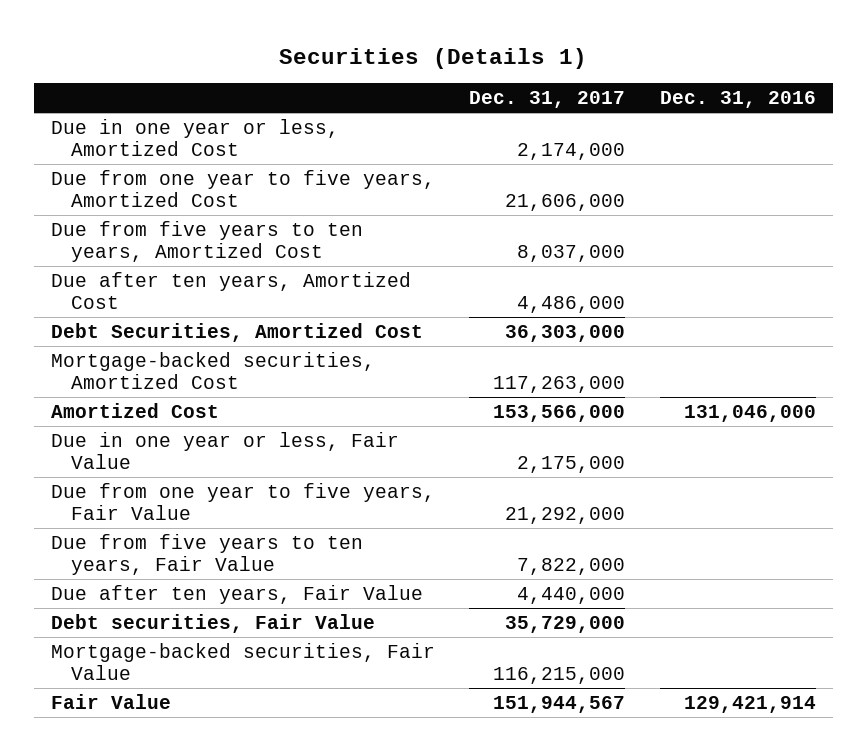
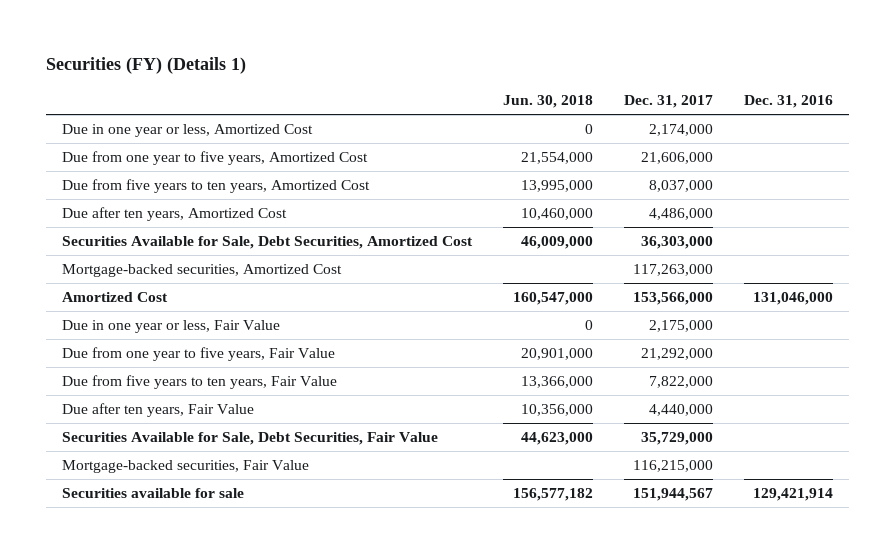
- Securities (Details 1)
+ Securities (FY) (Details 1)
- | Dec. 31, 2017 | Dec. 31, 2016
+ | Jun. 30, 2018 | Dec. 31, 2017 | Dec. 31, 2016
- Debt Securities, Amortized Cost | 36,303,000 |
+ Securities Available for Sale, Debt Securities, Amortized Cost | 46,009,000 | 36,303,000 |
- Debt securities, Fair Value | 35,729,000 |
+ Securities Available for Sale, Debt Securities, Fair Value | 44,623,000 | 35,729,000 |
- Fair Value | 151,944,567 | 129,421,914
+ Securities available for sale | 156,577,182 | 151,944,567 | 129,421,914

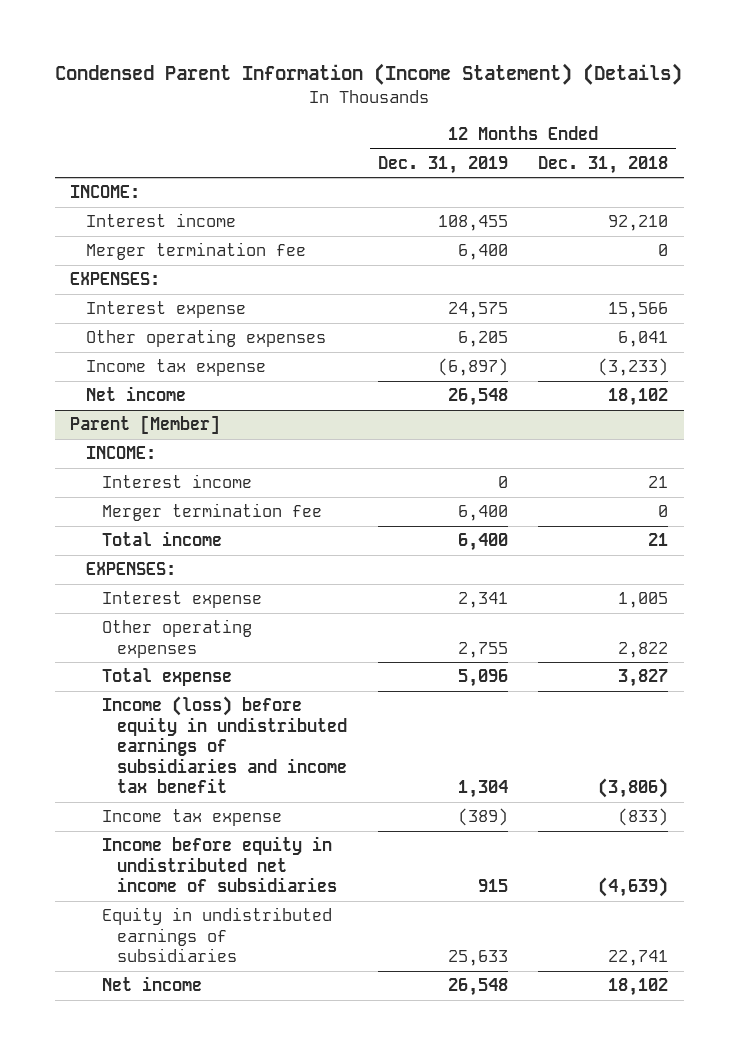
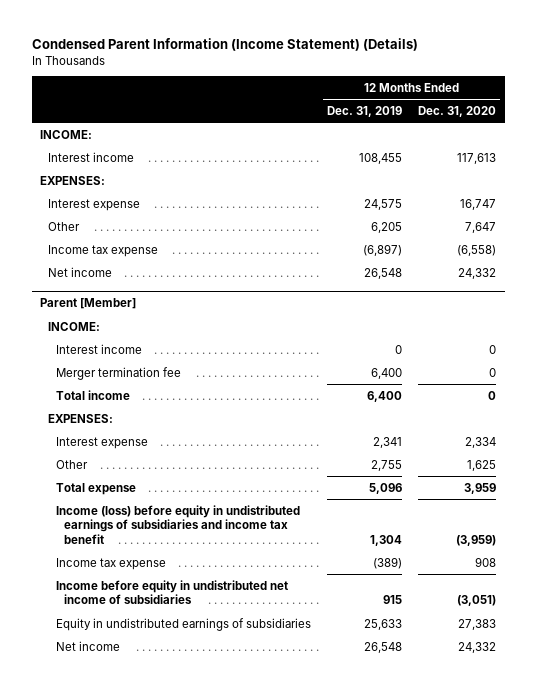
- | 12 Months Ended Dec. 31, 2019 | 12 Months Ended Dec. 31, 2018
+ | 12 Months Ended Dec. 31, 2019 | 12 Months Ended Dec. 31, 2020
- Merger termination fee | 6,400 | 0
- Other operating expenses | 6,205 | 6,041
+ Other | 6,205 | 7,647
@ Parent [Member]
- Other operating expenses | 2,755 | 2,822
+ Other | 2,755 | 1,625

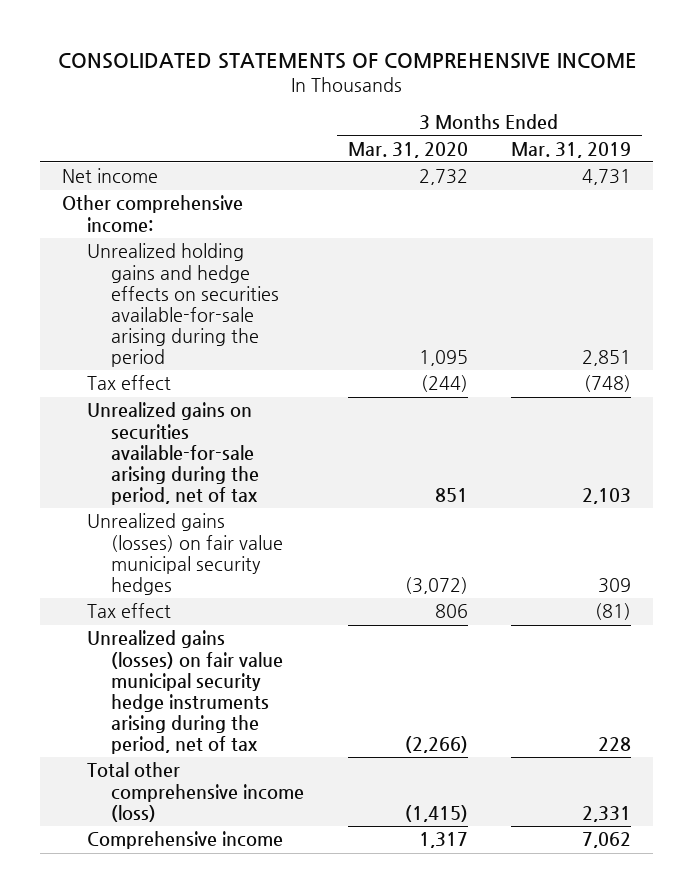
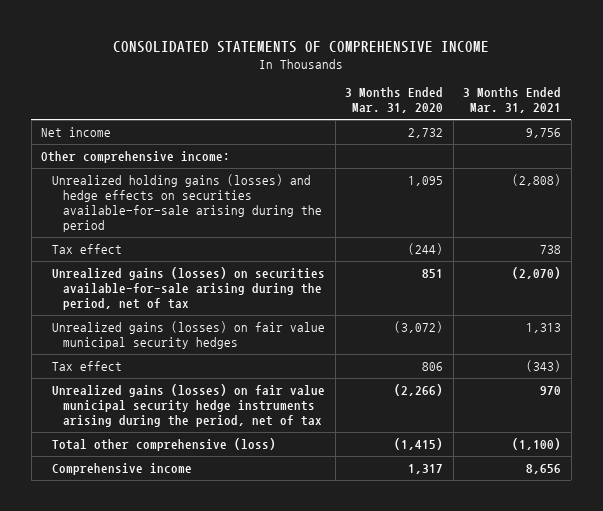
- | 3 Months Ended Mar. 31, 2020 | 3 Months Ended Mar. 31, 2019
+ | 3 Months Ended Mar. 31, 2020 | 3 Months Ended Mar. 31, 2021
- Unrealized holding gains and hedge effects on securities available-for-sale arising during the period | 1,095 | 2,851
+ Unrealized holding gains (losses) and hedge effects on securities available-for-sale arising during the period | 1,095 | (2,808)
- Unrealized gains on securities available-for-sale arising during the period, net of tax | 851 | 2,103
+ Unrealized gains (losses) on securities available-for-sale arising during the period, net of tax | 851 | (2,070)
- Total other comprehensive income (loss) | (1,415) | 2,331
+ Total other comprehensive (loss) | (1,415) | (1,100)

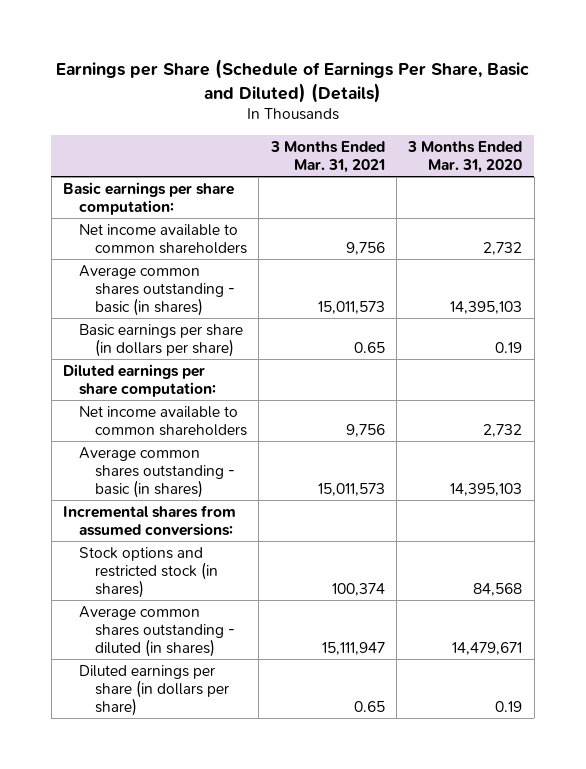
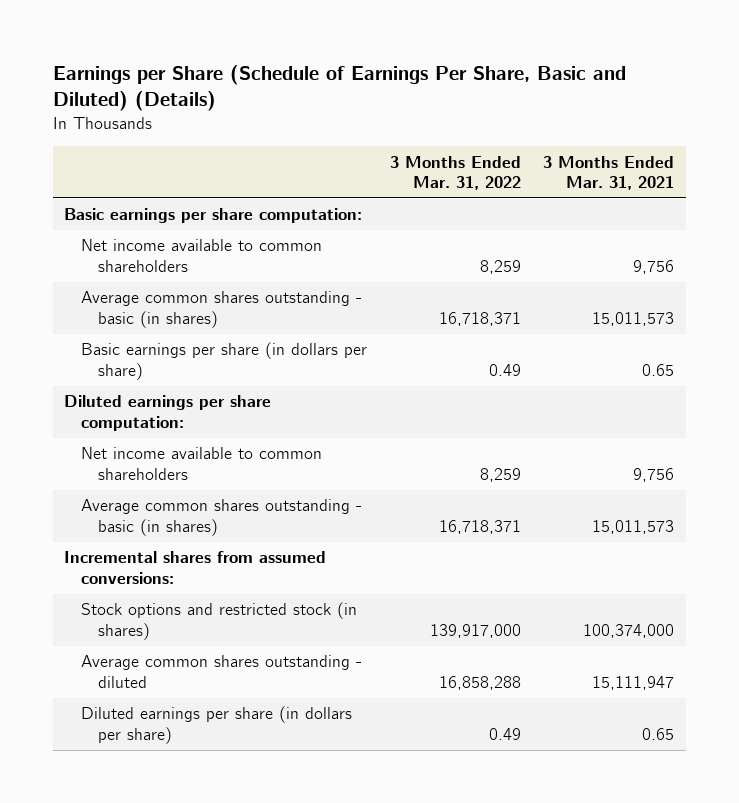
- | 3 Months Ended Mar. 31, 2021 | 3 Months Ended Mar. 31, 2020
+ | 3 Months Ended Mar. 31, 2022 | 3 Months Ended Mar. 31, 2021
- Stock options and restricted stock (in shares) | 100,374 | 84,568
- Average common shares outstanding - diluted (in shares) | 15,111,947 | 14,479,671
+ Stock options and restricted stock (in shares) | 139,917,000 | 100,374,000
+ Average common shares outstanding - diluted | 16,858,288 | 15,111,947

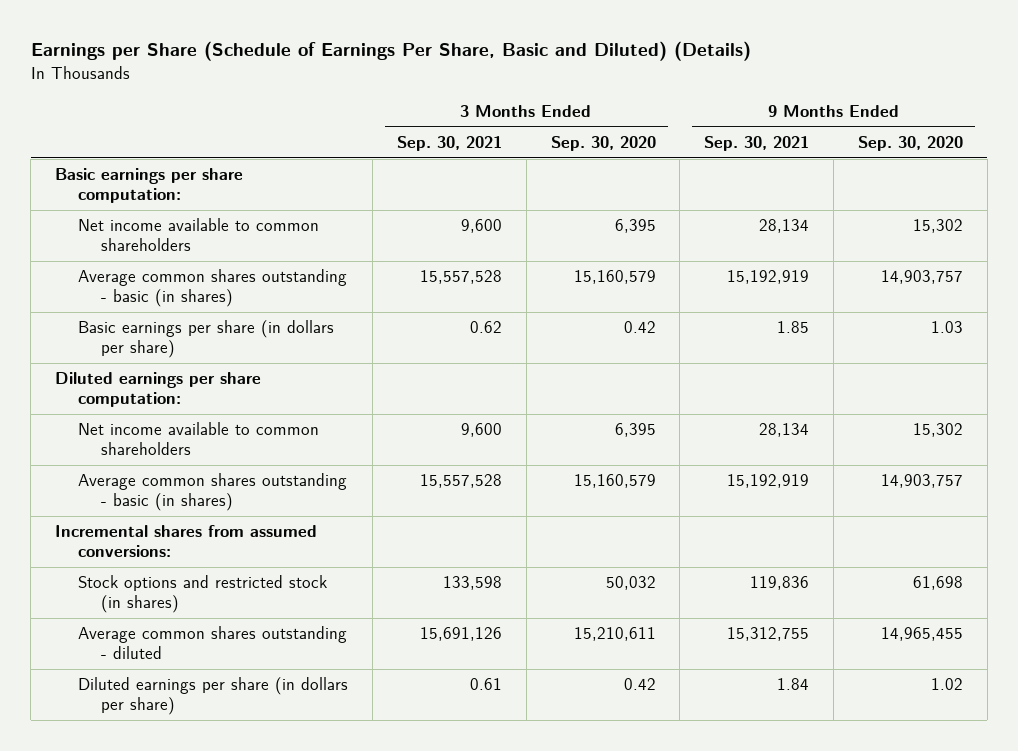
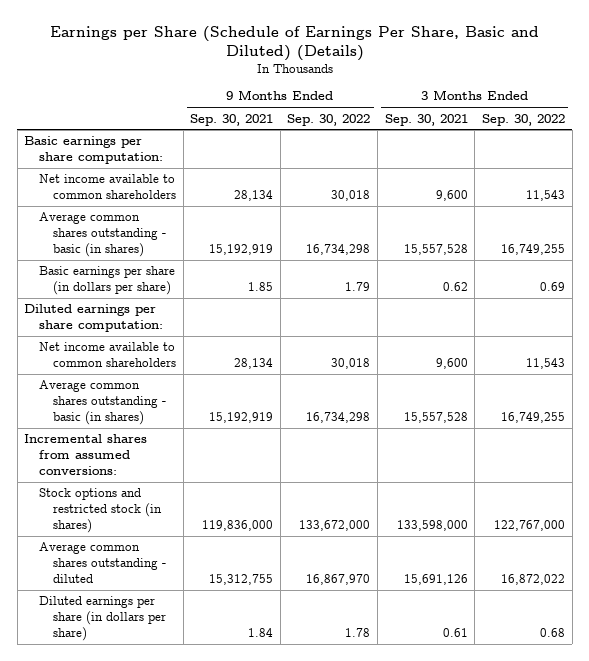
- | 3 Months Ended Sep. 30, 2021 | 3 Months Ended Sep. 30, 2020 | 9 Months Ended Sep. 30, 2021 | 9 Months Ended Sep. 30, 2020
+ | 9 Months Ended Sep. 30, 2021 | 9 Months Ended Sep. 30, 2022 | 3 Months Ended Sep. 30, 2021 | 3 Months Ended Sep. 30, 2022
- Stock options and restricted stock (in shares) | 133,598 | 50,032 | 119,836 | 61,698
+ Stock options and restricted stock (in shares) | 119,836,000 | 133,672,000 | 133,598,000 | 122,767,000

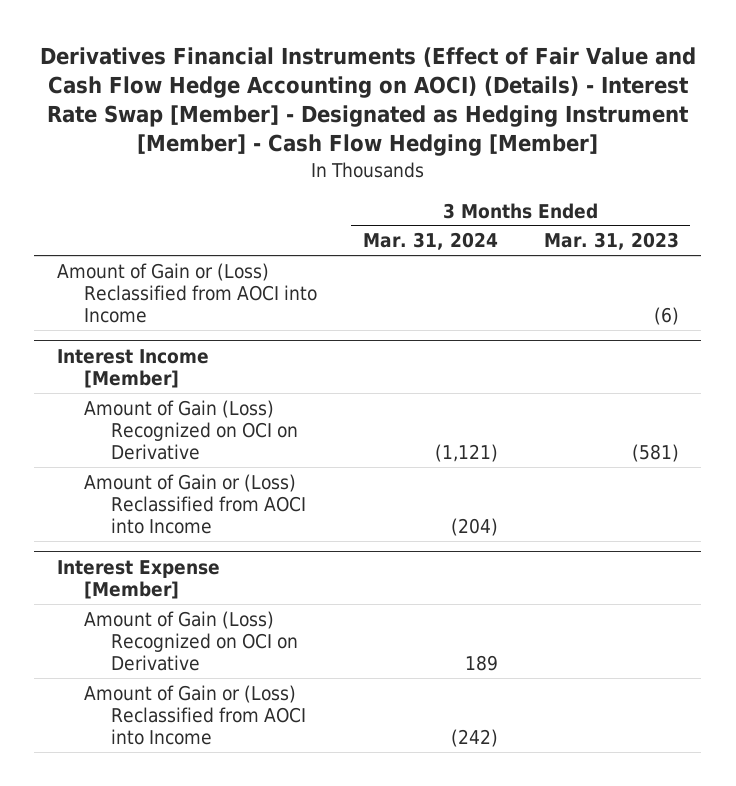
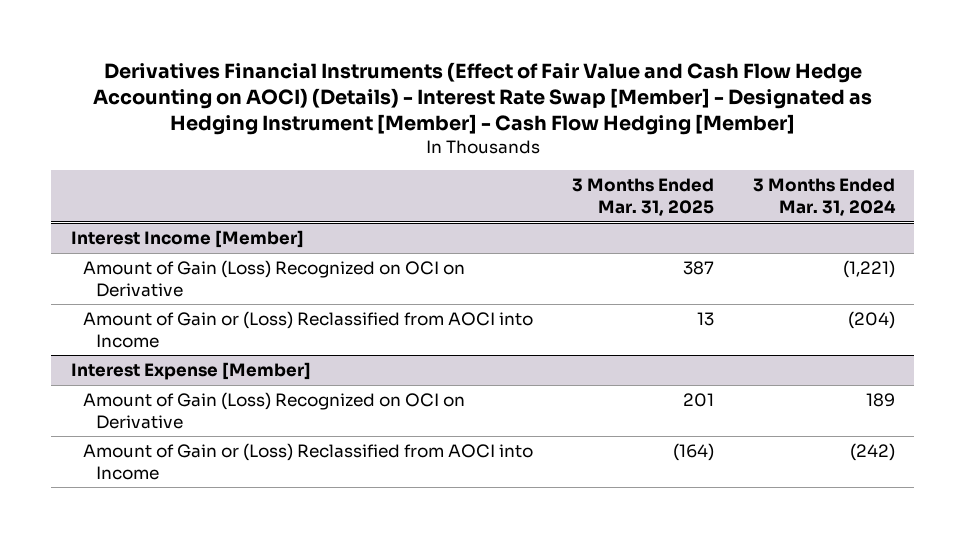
- | 3 Months Ended Mar. 31, 2024 | 3 Months Ended Mar. 31, 2023
+ | 3 Months Ended Mar. 31, 2025 | 3 Months Ended Mar. 31, 2024
- Amount of Gain or (Loss) Reclassified from AOCI into Income | | (6)
@ Interest Income [Member]
- Amount of Gain (Loss) Recognized on OCI on Derivative | (1,121) | (581)
+ Amount of Gain (Loss) Recognized on OCI on Derivative | 387 | (1,221)

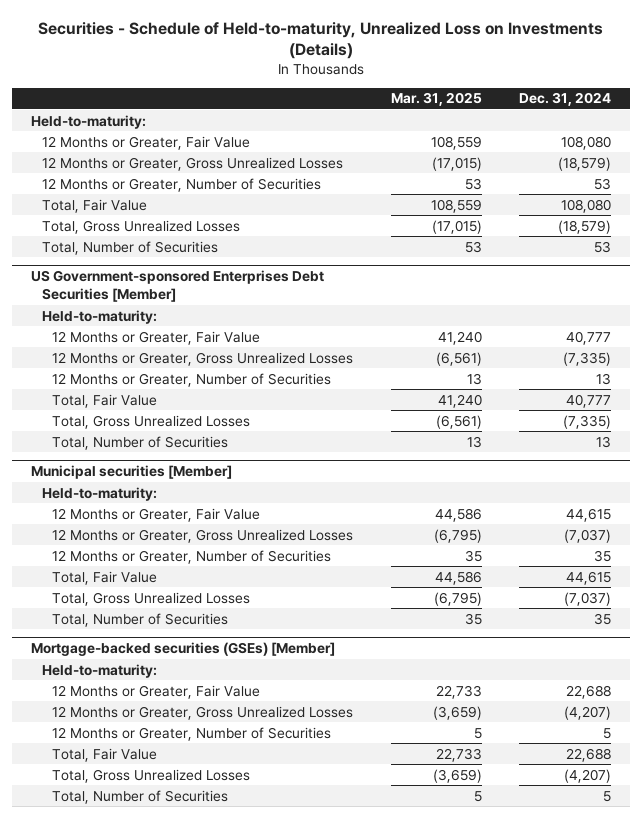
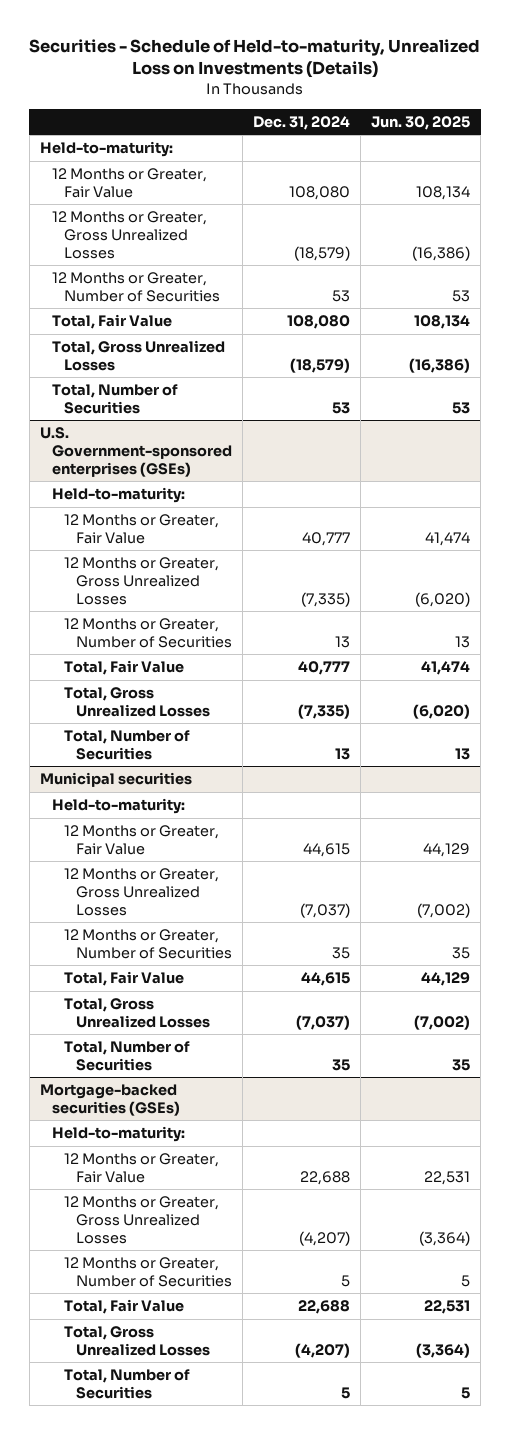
- | Mar. 31, 2025 | Dec. 31, 2024
+ | Dec. 31, 2024 | Jun. 30, 2025
- US Government-sponsored Enterprises Debt Securities [Member]
+ U.S. Government-sponsored enterprises (GSEs)
- Municipal securities [Member]
+ Municipal securities
- Mortgage-backed securities (GSEs) [Member]
+ Mortgage-backed securities (GSEs)

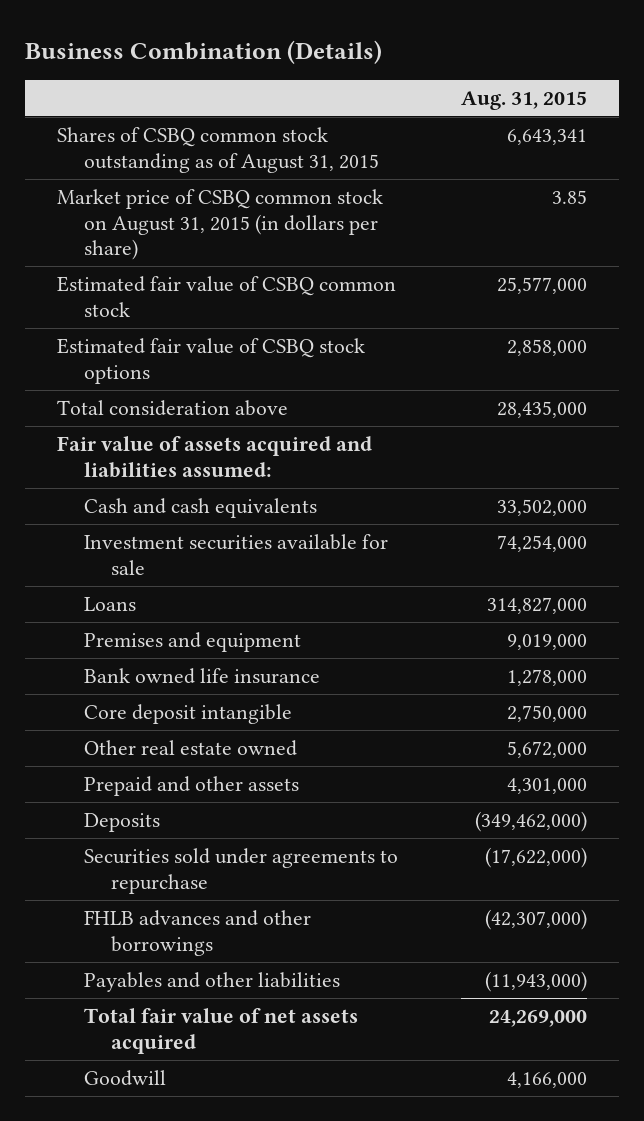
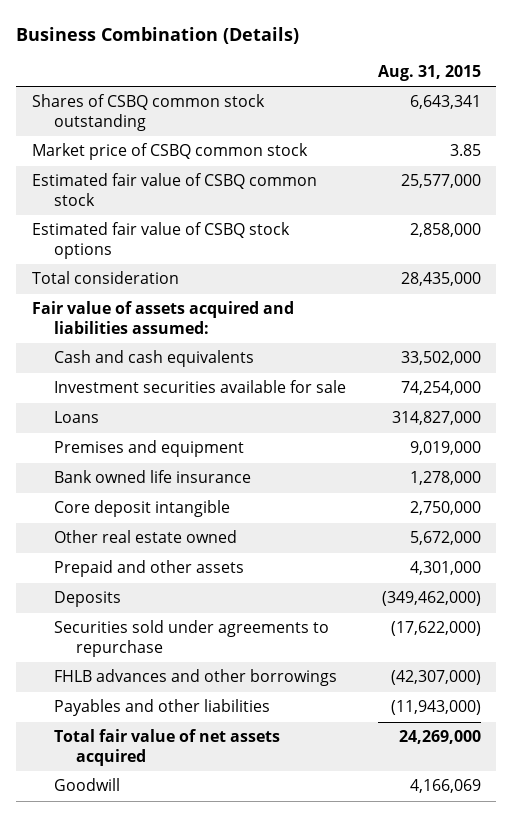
- Shares of CSBQ common stock outstanding as of August 31, 2015 | 6,643,341
- Market price of CSBQ common stock on August 31, 2015 (in dollars per share) | 3.85
+ Shares of CSBQ common stock outstanding | 6,643,341
+ Market price of CSBQ common stock | 3.85
- Total consideration above | 28,435,000
+ Total consideration | 28,435,000
- Goodwill | 4,166,000
+ Goodwill | 4,166,069

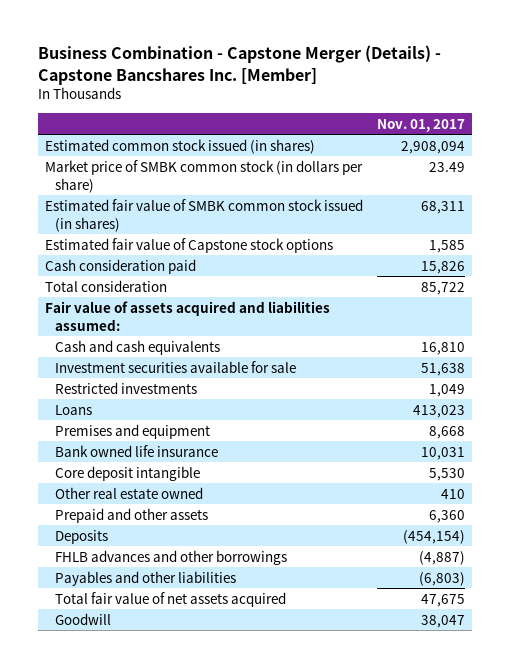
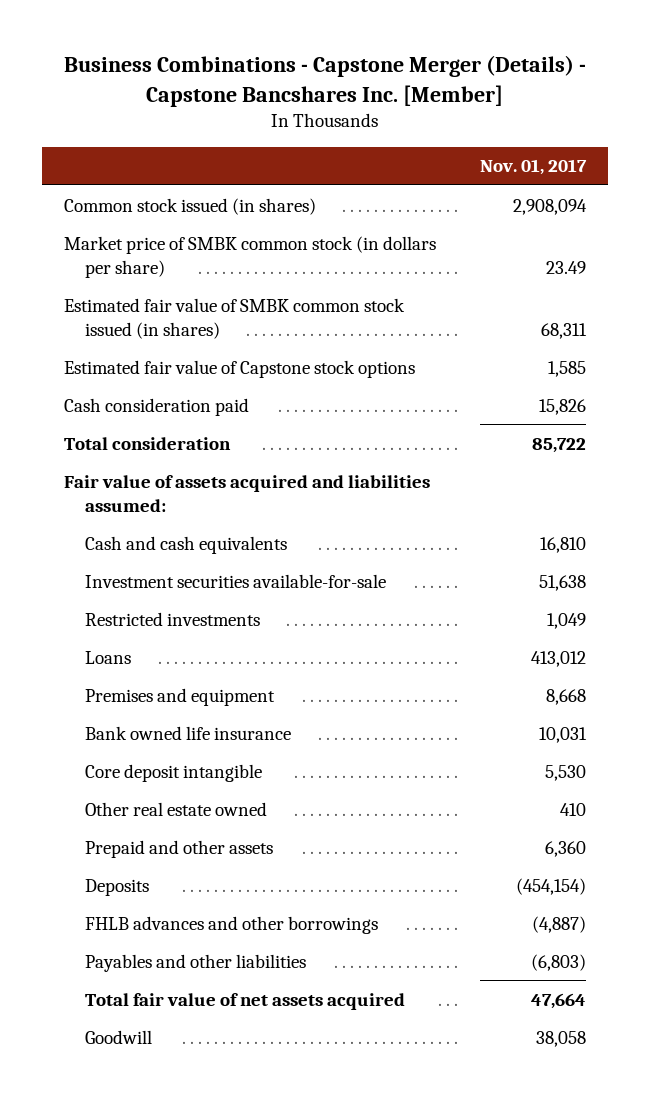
- Business Combination - Capstone Merger (Details) - Capstone Bancshares Inc. [Member]
+ Business Combinations - Capstone Merger (Details) - Capstone Bancshares Inc. [Member]
- Estimated common stock issued (in shares) | 2,908,094
+ Common stock issued (in shares) | 2,908,094
- Investment securities available for sale | 51,638
+ Investment securities available-for-sale | 51,638
- Loans | 413,023
+ Loans | 413,012
- Total fair value of net assets acquired | 47,675
- Goodwill | 38,047
+ Total fair value of net assets acquired | 47,664
+ Goodwill | 38,058

